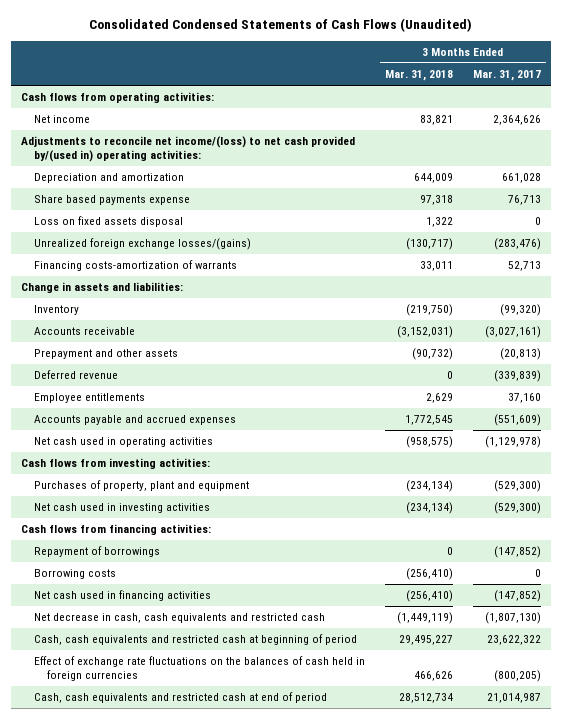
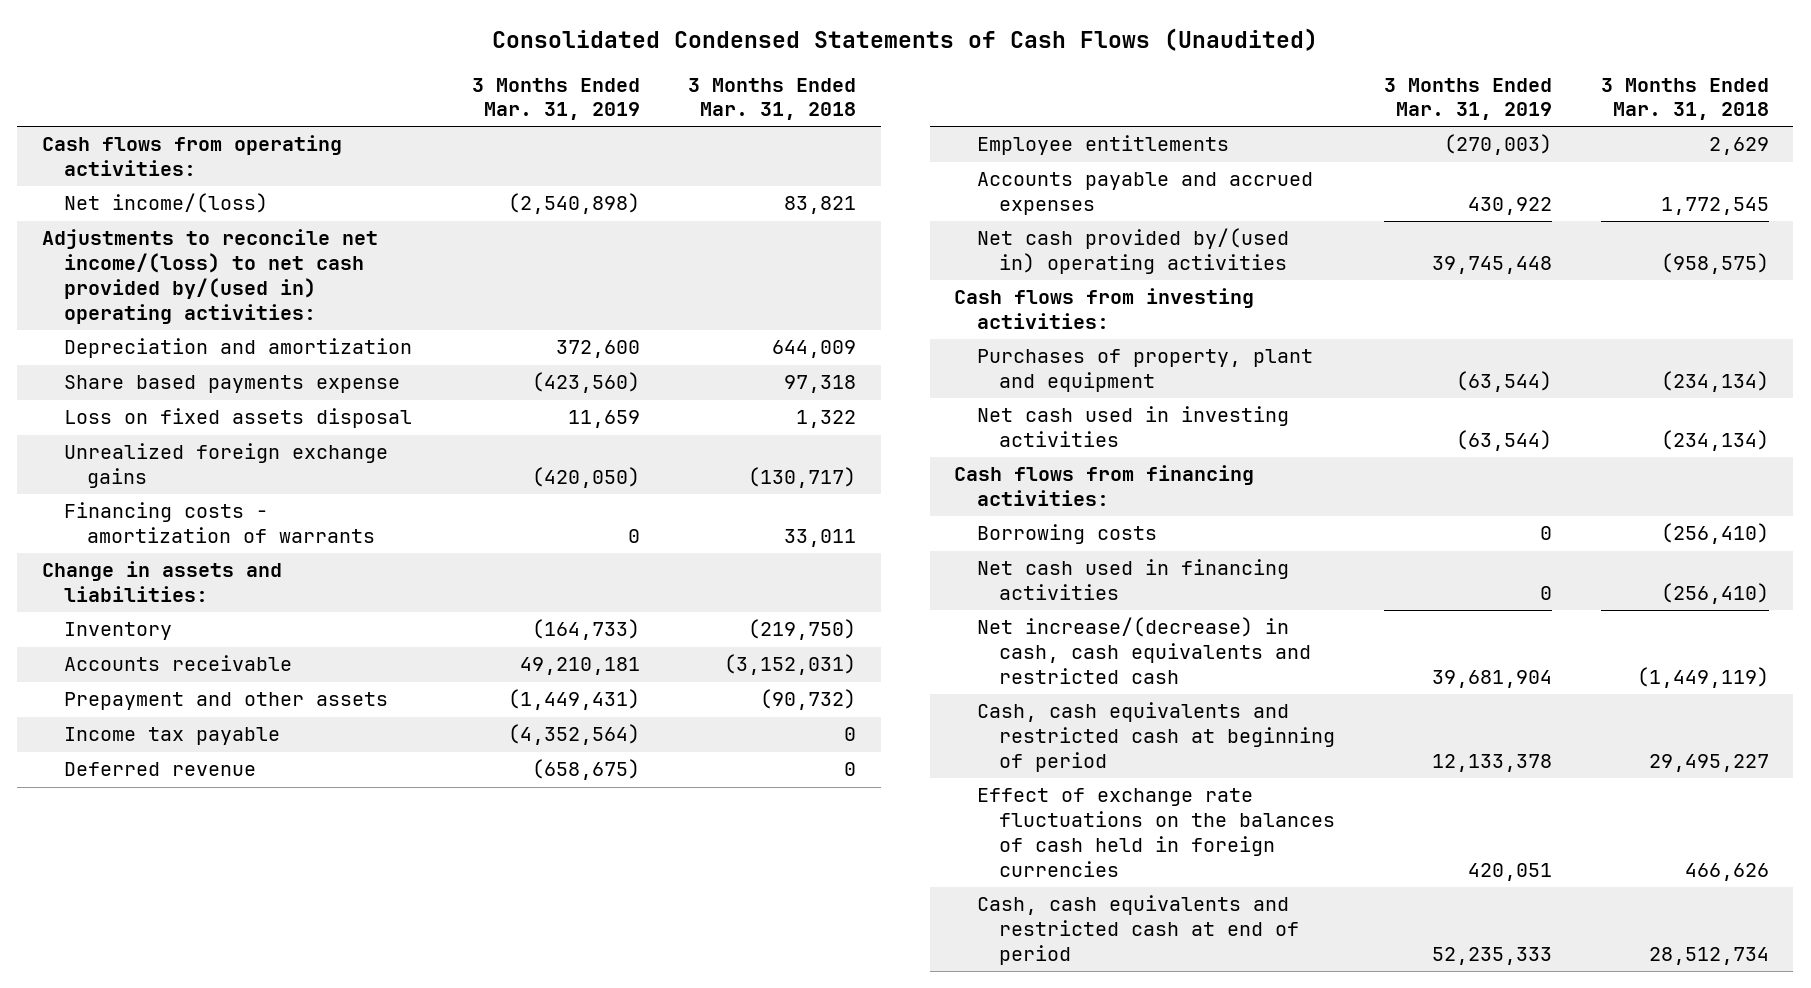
- | 3 Months Ended Mar. 31, 2018 | 3 Months Ended Mar. 31, 2017
+ | 3 Months Ended Mar. 31, 2019 | 3 Months Ended Mar. 31, 2018
- Net income | 83,821 | 2,364,626
+ Net income/(loss) | (2,540,898) | 83,821
- Unrealized foreign exchange losses/(gains) | (130,717) | (283,476)
- Financing costs-amortization of warrants | 33,011 | 52,713
+ Unrealized foreign exchange gains | (420,050) | (130,717)
+ Financing costs - amortization of warrants | 0 | 33,011
+ Income tax payable | (4,352,564) | 0
- Net cash used in operating activities | (958,575) | (1,129,978)
+ Net cash provided by/(used in) operating activities | 39,745,448 | (958,575)
- Repayment of borrowings | 0 | (147,852)
- Net decrease in cash, cash equivalents and restricted cash | (1,449,119) | (1,807,130)
+ Net increase/(decrease) in cash, cash equivalents and restricted cash | 39,681,904 | (1,449,119)

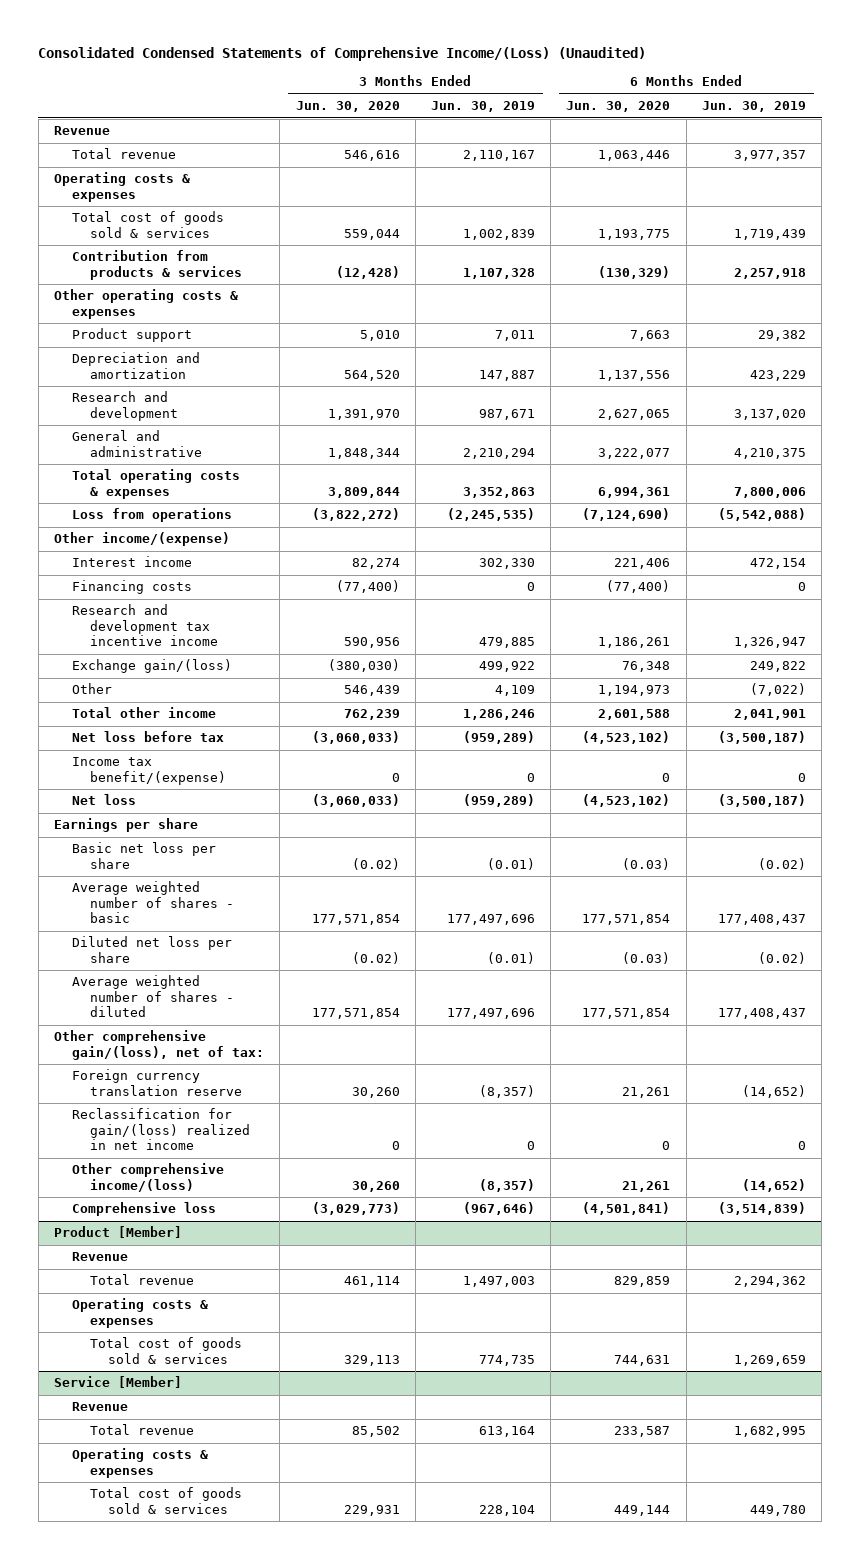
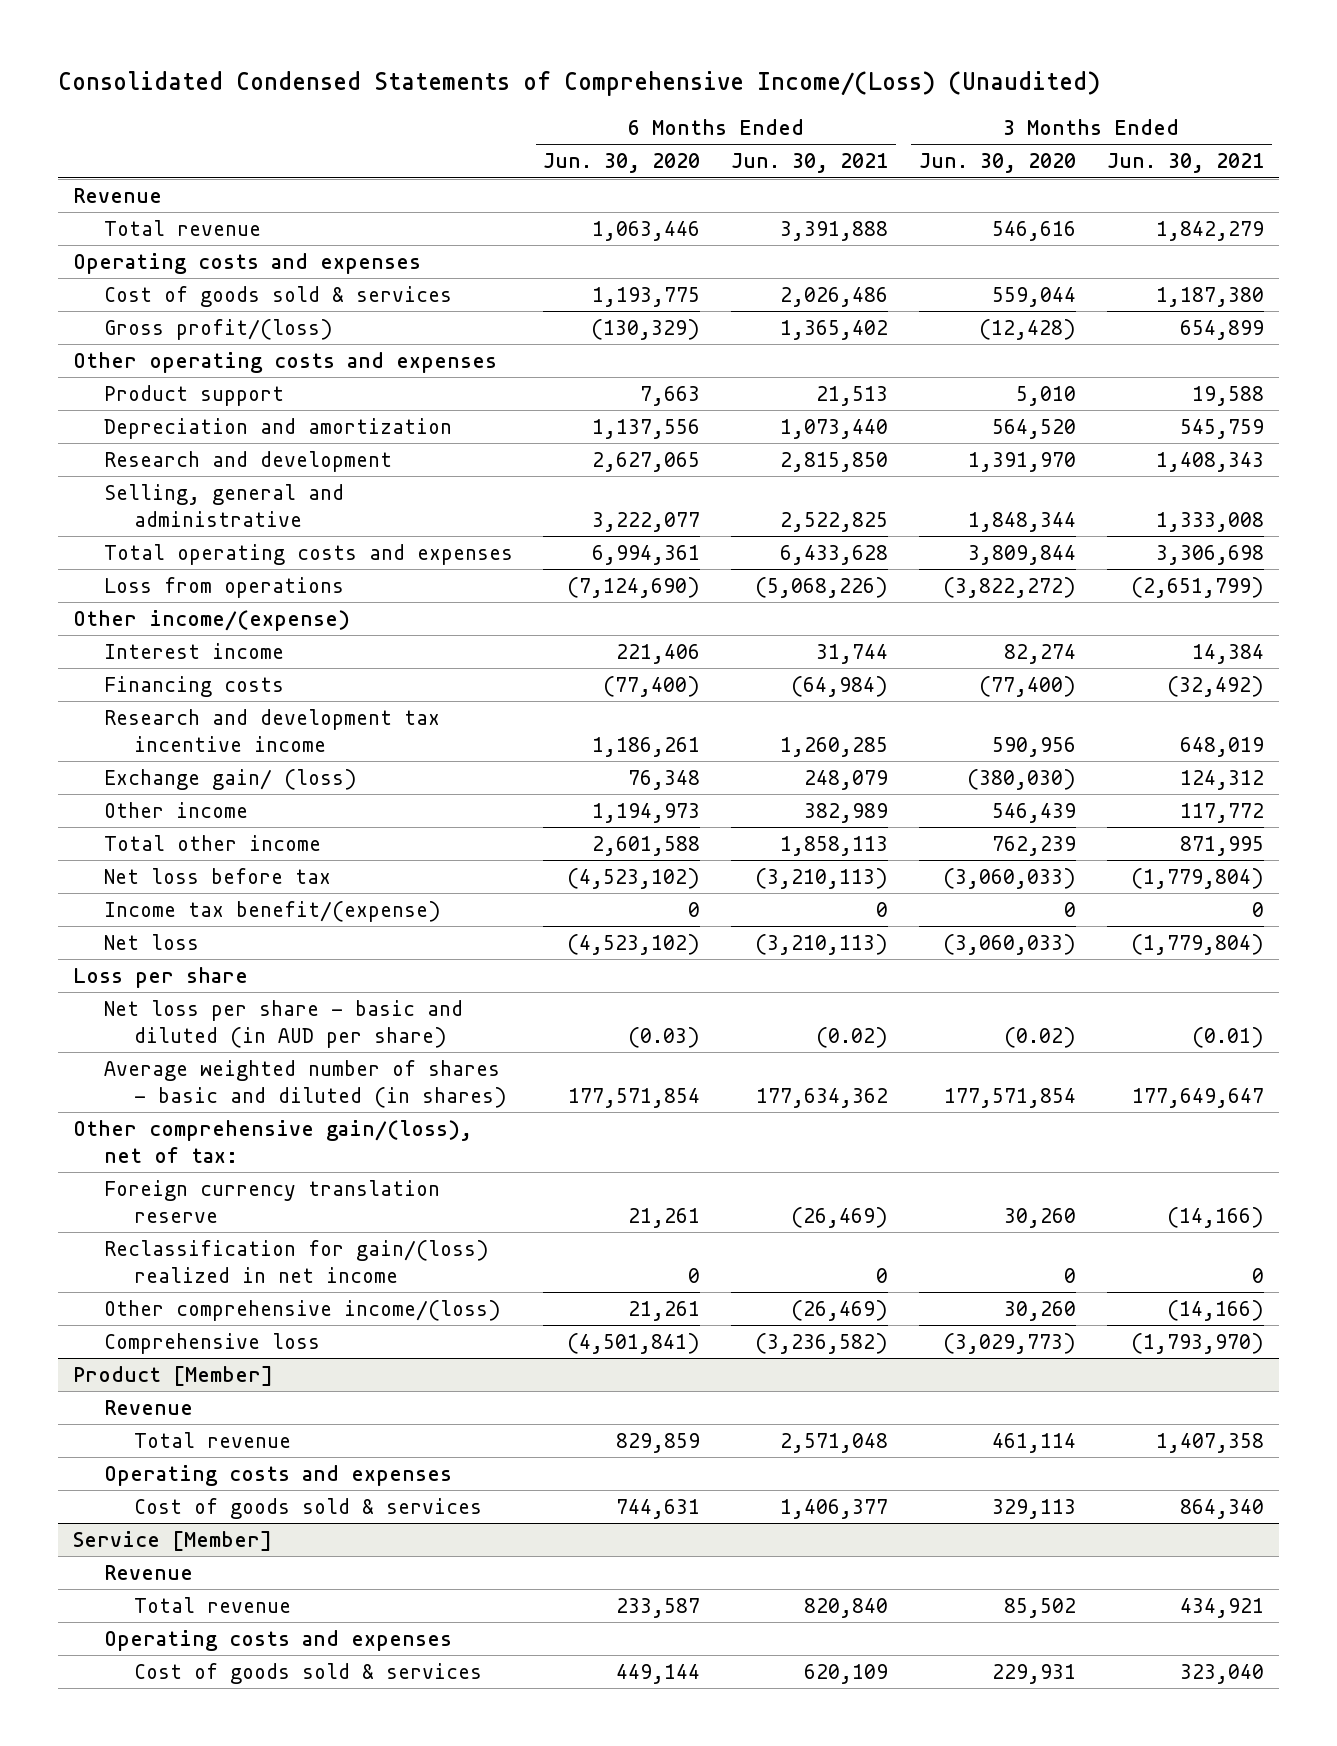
- | 3 Months Ended Jun. 30, 2020 | 3 Months Ended Jun. 30, 2019 | 6 Months Ended Jun. 30, 2020 | 6 Months Ended Jun. 30, 2019
+ | 6 Months Ended Jun. 30, 2020 | 6 Months Ended Jun. 30, 2021 | 3 Months Ended Jun. 30, 2020 | 3 Months Ended Jun. 30, 2021
- Operating costs & expenses
- Total cost of goods sold & services | 559,044 | 1,002,839 | 1,193,775 | 1,719,439
- Contribution from products & services | (12,428) | 1,107,328 | (130,329) | 2,257,918
- Other operating costs & expenses
+ Operating costs and expenses
+ Cost of goods sold & services | 1,193,775 | 2,026,486 | 559,044 | 1,187,380
+ Gross profit/(loss) | (130,329) | 1,365,402 | (12,428) | 654,899
+ Other operating costs and expenses
- General and administrative | 1,848,344 | 2,210,294 | 3,222,077 | 4,210,375
- Total operating costs & expenses | 3,809,844 | 3,352,863 | 6,994,361 | 7,800,006
+ Selling, general and administrative | 3,222,077 | 2,522,825 | 1,848,344 | 1,333,008
+ Total operating costs and expenses | 6,994,361 | 6,433,628 | 3,809,844 | 3,306,698
- Exchange gain/(loss) | (380,030) | 499,922 | 76,348 | 249,822
- Other | 546,439 | 4,109 | 1,194,973 | (7,022)
+ Exchange gain/ (loss) | 76,348 | 248,079 | (380,030) | 124,312
+ Other income | 1,194,973 | 382,989 | 546,439 | 117,772
- Earnings per share
- Basic net loss per share | (0.02) | (0.01) | (0.03) | (0.02)
- Average weighted number of shares - basic | 177,571,854 | 177,497,696 | 177,571,854 | 177,408,437
- Diluted net loss per share | (0.02) | (0.01) | (0.03) | (0.02)
- Average weighted number of shares - diluted | 177,571,854 | 177,497,696 | 177,571,854 | 177,408,437
+ Loss per share
+ Net loss per share - basic and diluted (in AUD per share) | (0.03) | (0.02) | (0.02) | (0.01)
+ Average weighted number of shares - basic and diluted (in shares) | 177,571,854 | 177,634,362 | 177,571,854 | 177,649,647
@ Product [Member]
- Operating costs & expenses
- Total cost of goods sold & services | 329,113 | 774,735 | 744,631 | 1,269,659
+ Operating costs and expenses
+ Cost of goods sold & services | 744,631 | 1,406,377 | 329,113 | 864,340
@ Service [Member]
- Operating costs & expenses
- Total cost of goods sold & services | 229,931 | 228,104 | 449,144 | 449,780
+ Operating costs and expenses
+ Cost of goods sold & services | 449,144 | 620,109 | 229,931 | 323,040

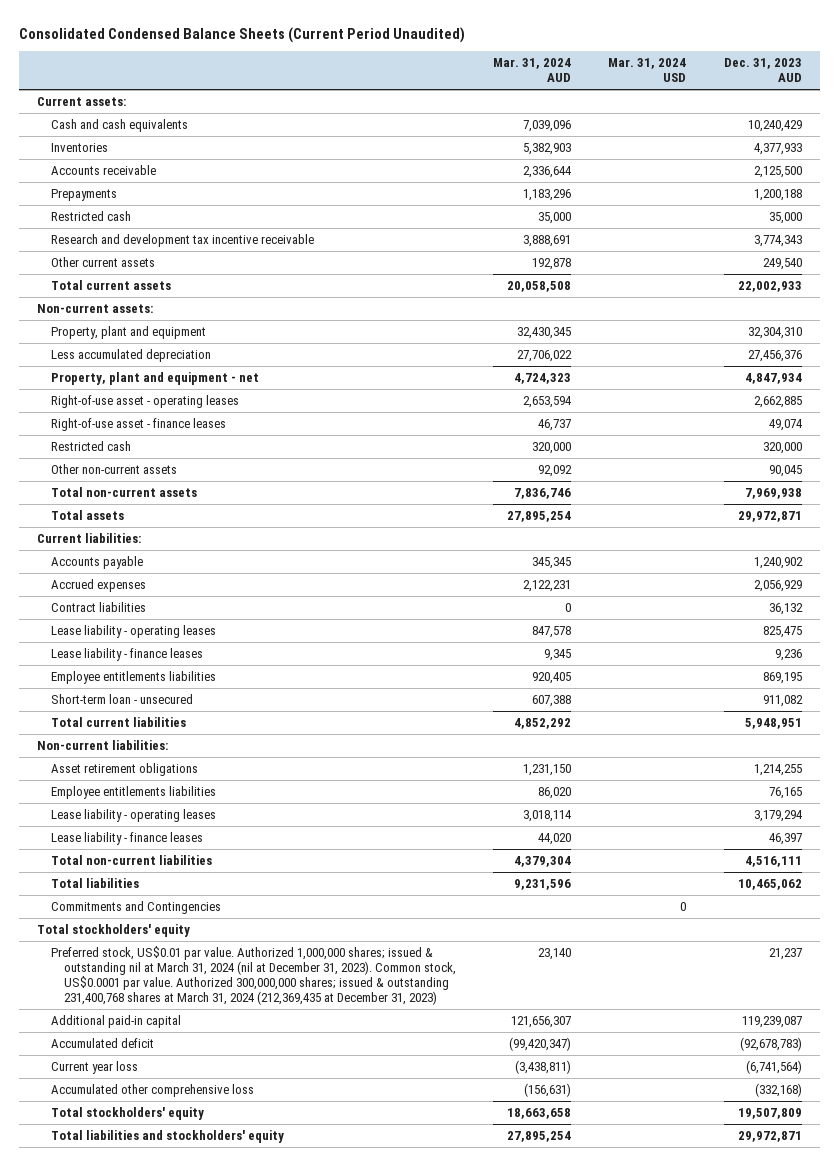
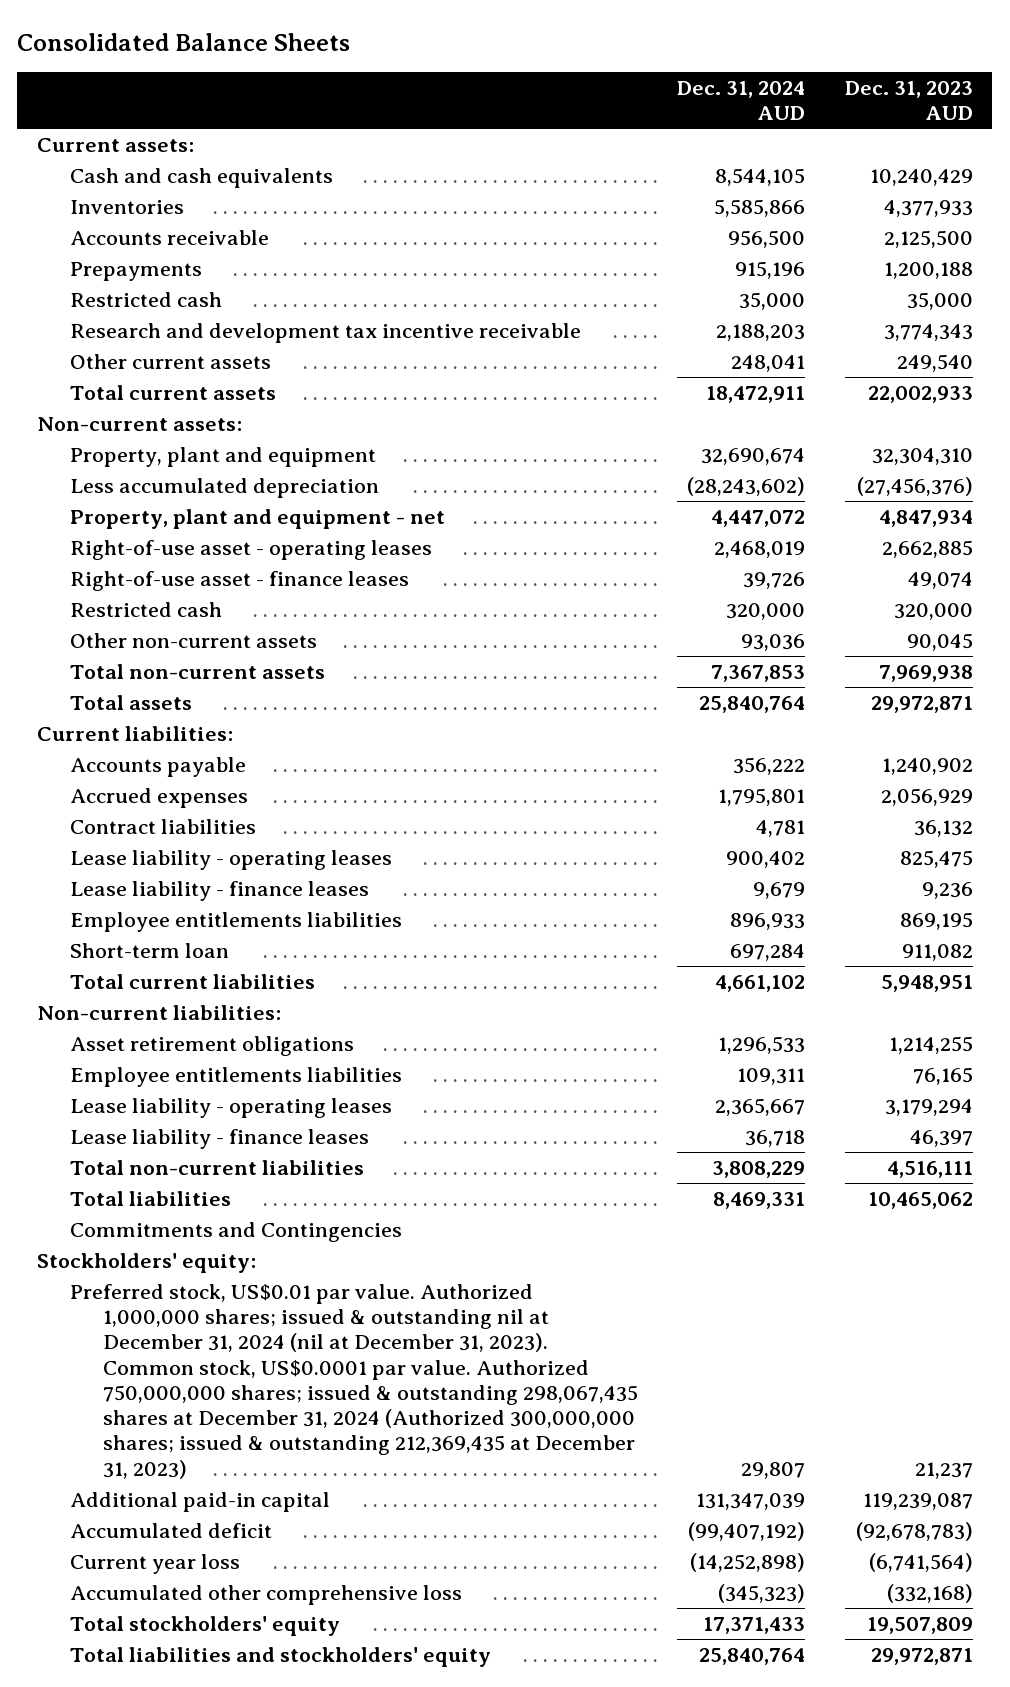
- Consolidated Condensed Balance Sheets (Current Period Unaudited)
+ Consolidated Balance Sheets
- | Mar. 31, 2024 AUD | Mar. 31, 2024 USD | Dec. 31, 2023 AUD
+ | Dec. 31, 2024 AUD | Dec. 31, 2023 AUD
- Less accumulated depreciation | 27,706,022 | | 27,456,376
+ Less accumulated depreciation | (28,243,602) | (27,456,376)
- Short-term loan - unsecured | 607,388 | | 911,082
+ Short-term loan | 697,284 | 911,082
- Total stockholders' equity
- Preferred stock, US$0.01 par value. Authorized 1,000,000 shares; issued & outstanding nil at March 31, 2024 (nil at December 31, 2023). Common stock, US$0.0001 par value. Authorized 300,000,000 shares; issued & outstanding 231,400,768 shares at March 31, 2024 (212,369,435 at December 31, 2023) | 23,140 | | 21,237
+ Stockholders' equity:
+ Preferred stock, US$0.01 par value. Authorized 1,000,000 shares; issued & outstanding nil at December 31, 2024 (nil at December 31, 2023). Common stock, US$0.0001 par value. Authorized 750,000,000 shares; issued & outstanding 298,067,435 shares at December 31, 2024 (Authorized 300,000,000 shares; issued & outstanding 212,369,435 at December 31, 2023) | 29,807 | 21,237

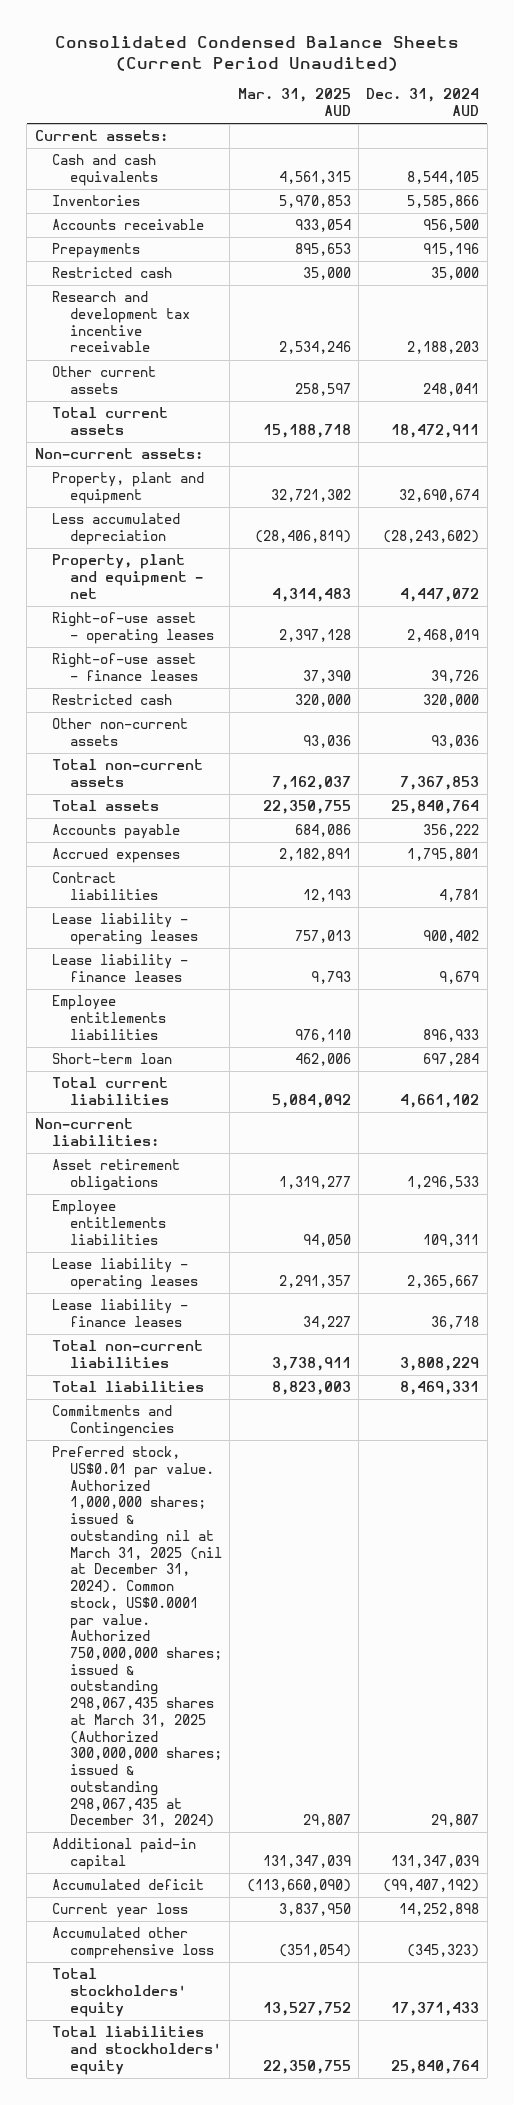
- Consolidated Balance Sheets
+ Consolidated Condensed Balance Sheets (Current Period Unaudited)
- | Dec. 31, 2024 AUD | Dec. 31, 2023 AUD
+ | Mar. 31, 2025 AUD | Dec. 31, 2024 AUD
- Current liabilities:
- Stockholders' equity:
- Preferred stock, US$0.01 par value. Authorized 1,000,000 shares; issued & outstanding nil at December 31, 2024 (nil at December 31, 2023). Common stock, US$0.0001 par value. Authorized 750,000,000 shares; issued & outstanding 298,067,435 shares at December 31, 2024 (Authorized 300,000,000 shares; issued & outstanding 212,369,435 at December 31, 2023) | 29,807 | 21,237
+ Preferred stock, US$0.01 par value. Authorized 1,000,000 shares; issued & outstanding nil at March 31, 2025 (nil at December 31, 2024). Common stock, US$0.0001 par value. Authorized 750,000,000 shares; issued & outstanding 298,067,435 shares at March 31, 2025 (Authorized 300,000,000 shares; issued & outstanding 298,067,435 at December 31, 2024) | 29,807 | 29,807
- Current year loss | (14,252,898) | (6,741,564)
+ Current year loss | 3,837,950 | 14,252,898

